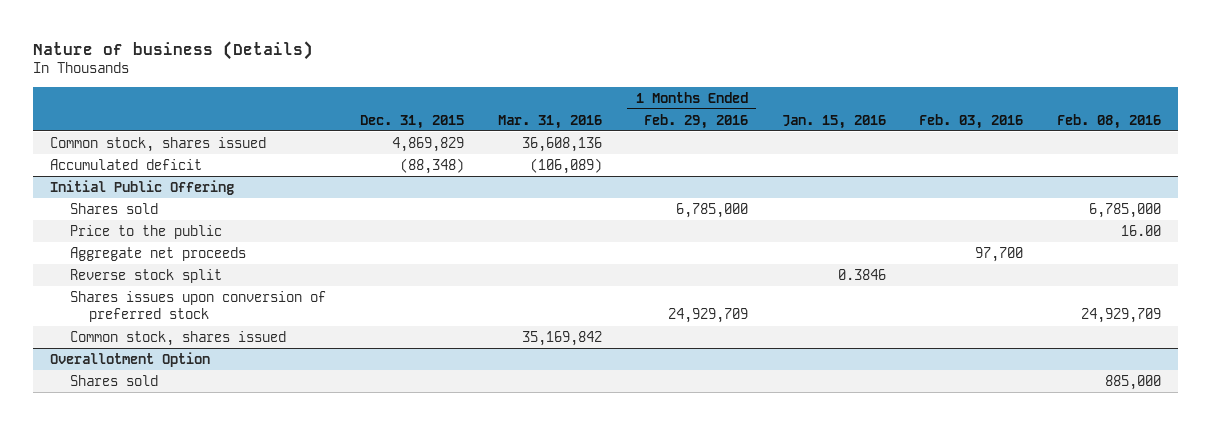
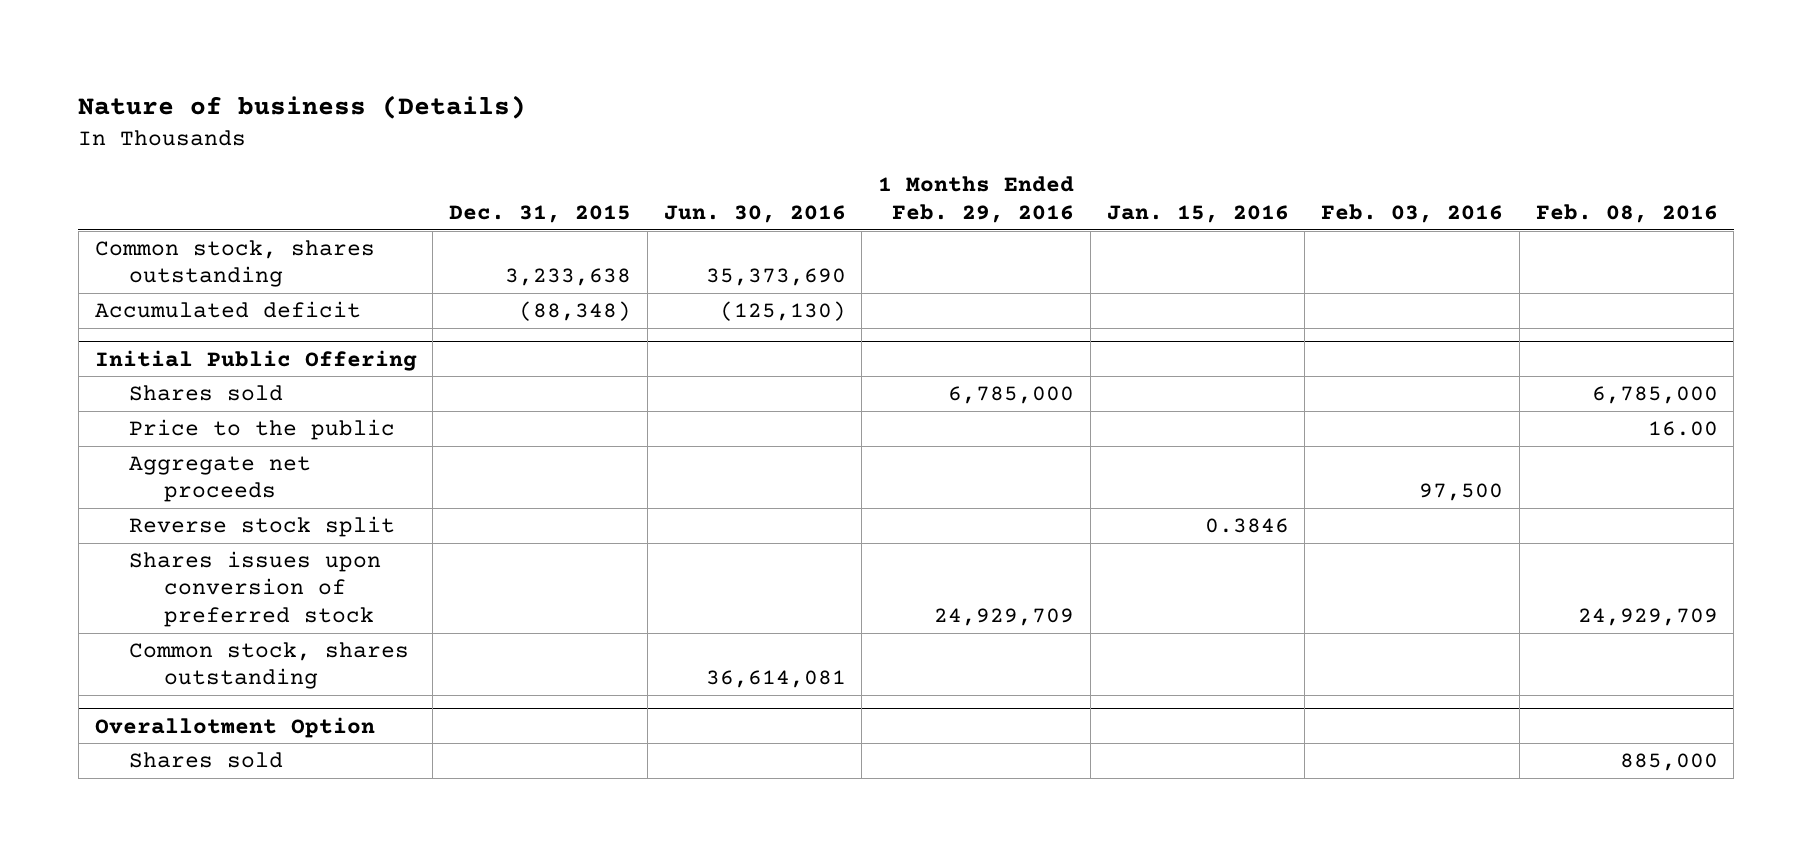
- | Dec. 31, 2015 | Mar. 31, 2016 | 1 Months Ended Feb. 29, 2016 | Jan. 15, 2016 | Feb. 03, 2016 | Feb. 08, 2016
+ | Dec. 31, 2015 | Jun. 30, 2016 | 1 Months Ended Feb. 29, 2016 | Jan. 15, 2016 | Feb. 03, 2016 | Feb. 08, 2016
- Common stock, shares issued | 4,869,829 | 36,608,136 | | | |
+ Common stock, shares outstanding | 3,233,638 | 35,373,690 | | | |
@ Initial Public Offering
- Aggregate net proceeds | | | | | 97,700 |
+ Aggregate net proceeds | | | | | 97,500 |
- Common stock, shares issued | | 35,169,842 | | | |
+ Common stock, shares outstanding | | 36,614,081 | | | |

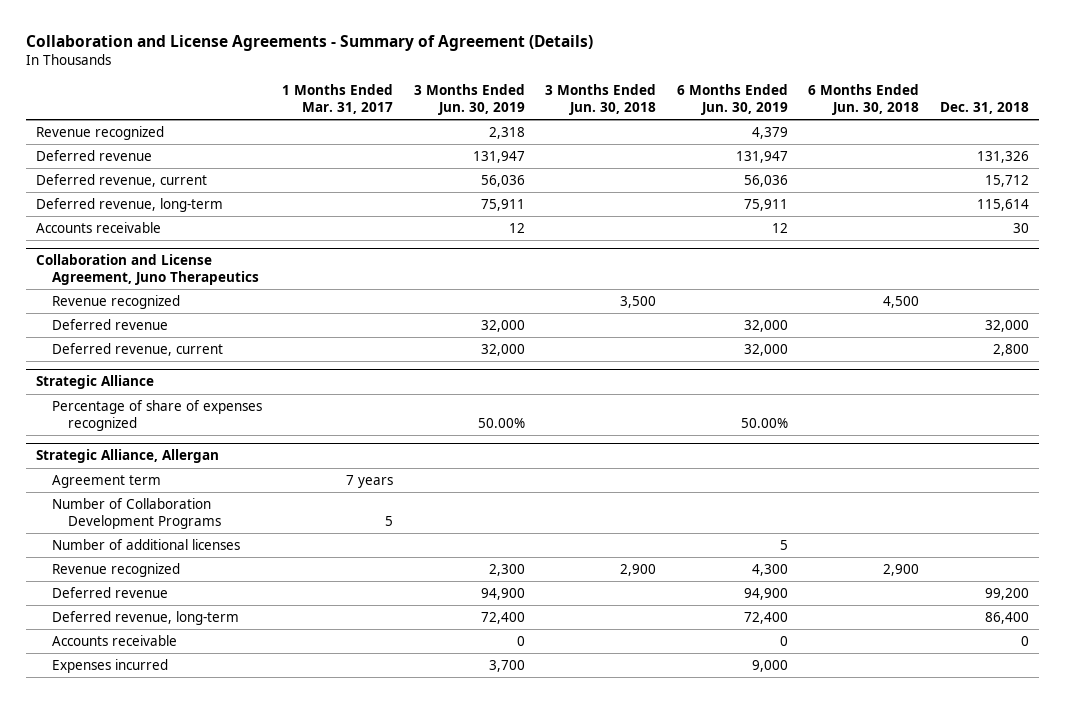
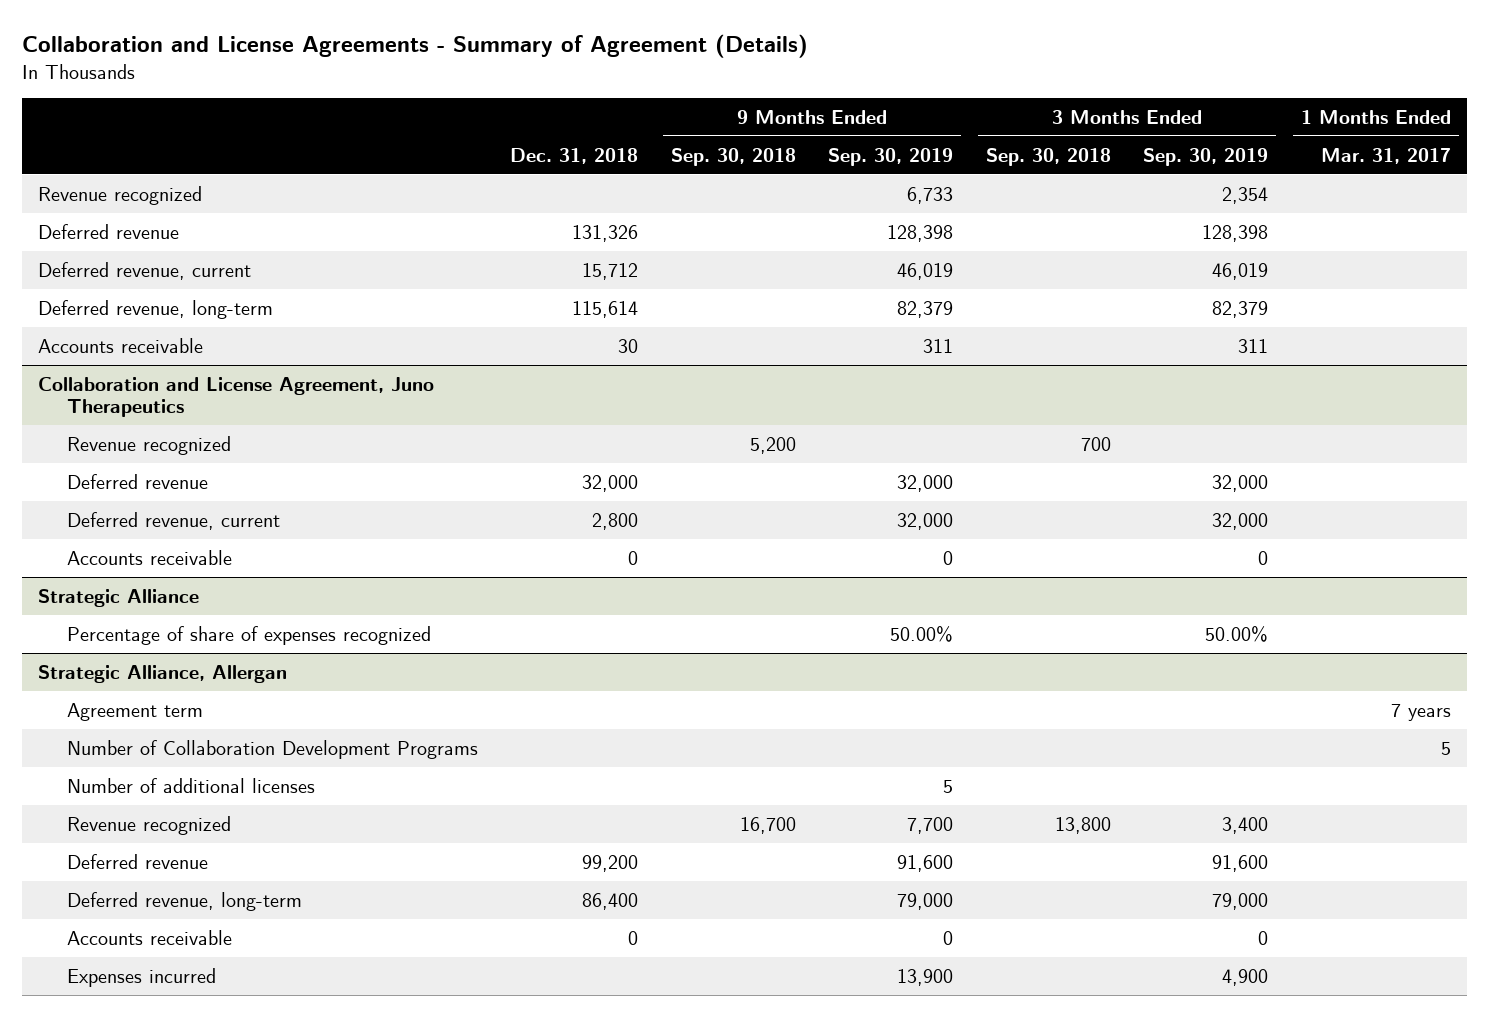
- | 1 Months Ended Mar. 31, 2017 | 3 Months Ended Jun. 30, 2019 | 3 Months Ended Jun. 30, 2018 | 6 Months Ended Jun. 30, 2019 | 6 Months Ended Jun. 30, 2018 | Dec. 31, 2018
+ | Dec. 31, 2018 | 9 Months Ended Sep. 30, 2018 | 9 Months Ended Sep. 30, 2019 | 3 Months Ended Sep. 30, 2018 | 3 Months Ended Sep. 30, 2019 | 1 Months Ended Mar. 31, 2017
@ Collaboration and License Agreement, Juno Therapeutics
+ Accounts receivable | 0 | | 0 | | 0 |

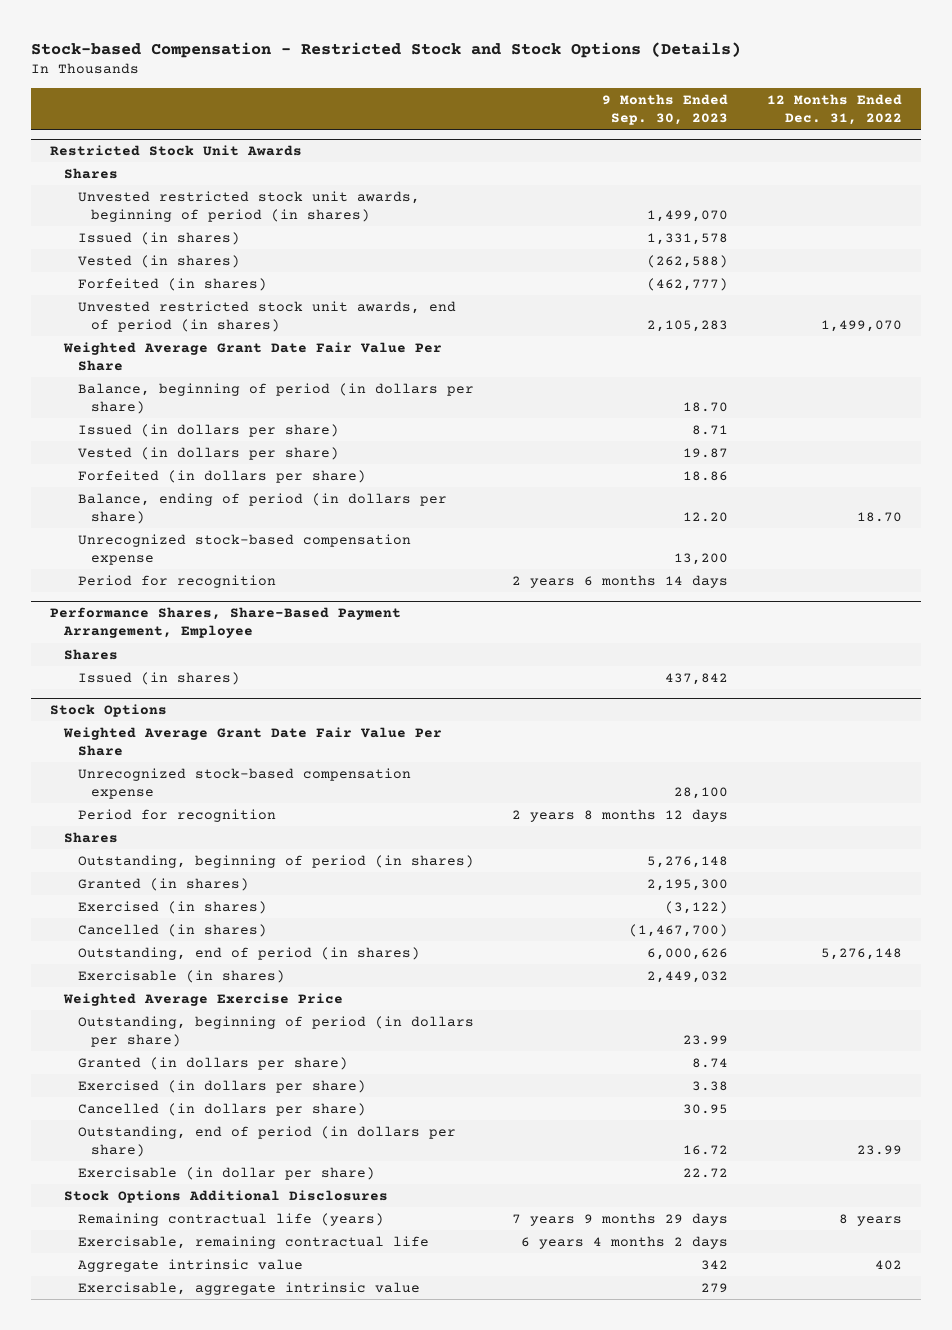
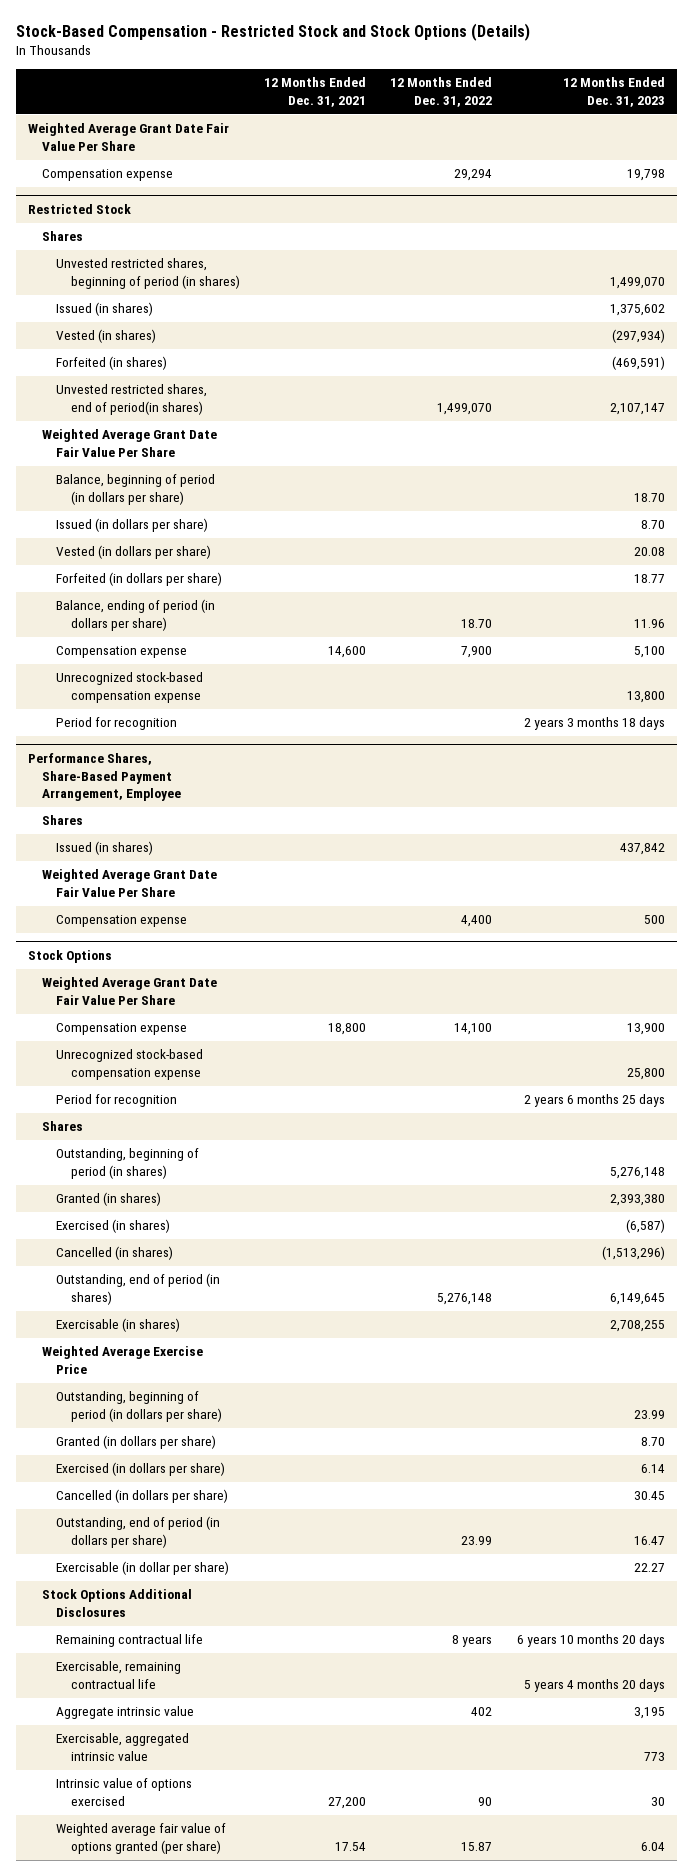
- Stock-based Compensation - Restricted Stock and Stock Options (Details)
+ Stock-Based Compensation - Restricted Stock and Stock Options (Details)
- | 9 Months Ended Sep. 30, 2023 | 12 Months Ended Dec. 31, 2022
+ | 12 Months Ended Dec. 31, 2021 | 12 Months Ended Dec. 31, 2022 | 12 Months Ended Dec. 31, 2023
- Restricted Stock Unit Awards
+ Weighted Average Grant Date Fair Value Per Share
+ Compensation expense | | 29,294 | 19,798
+ Restricted Stock
- Unvested restricted stock unit awards, beginning of period (in shares) | 1,499,070 |
+ Unvested restricted shares, beginning of period (in shares) | | | 1,499,070
- Unvested restricted stock unit awards, end of period (in shares) | 2,105,283 | 1,499,070
+ Unvested restricted shares, end of period(in shares) | | 1,499,070 | 2,107,147
+ Compensation expense | 14,600 | 7,900 | 5,100
@ Performance Shares, Share-Based Payment Arrangement, Employee
+ Weighted Average Grant Date Fair Value Per Share
+ Compensation expense | | 4,400 | 500
@ Stock Options
+ Compensation expense | 18,800 | 14,100 | 13,900
- Remaining contractual life (years) | 7 years 9 months 29 days | 8 years
+ Remaining contractual life | | 8 years | 6 years 10 months 20 days
- Exercisable, aggregate intrinsic value | 279 |
+ Exercisable, aggregated intrinsic value | | | 773
+ Intrinsic value of options exercised | 27,200 | 90 | 30
+ Weighted average fair value of options granted (per share) | 17.54 | 15.87 | 6.04

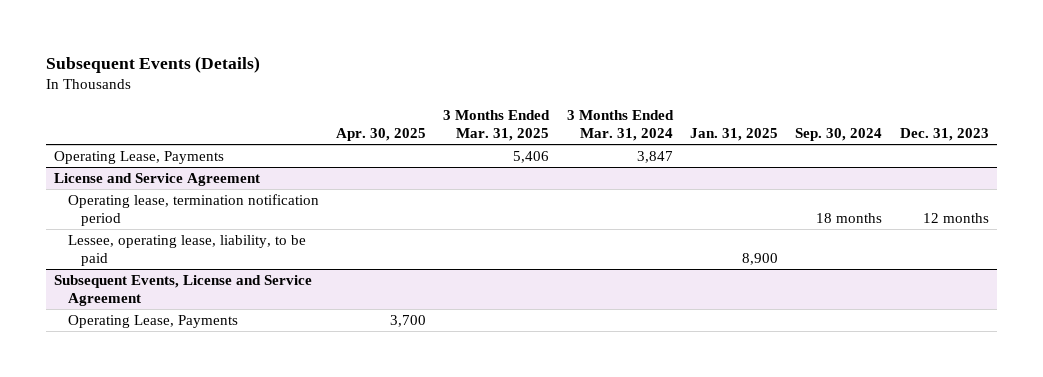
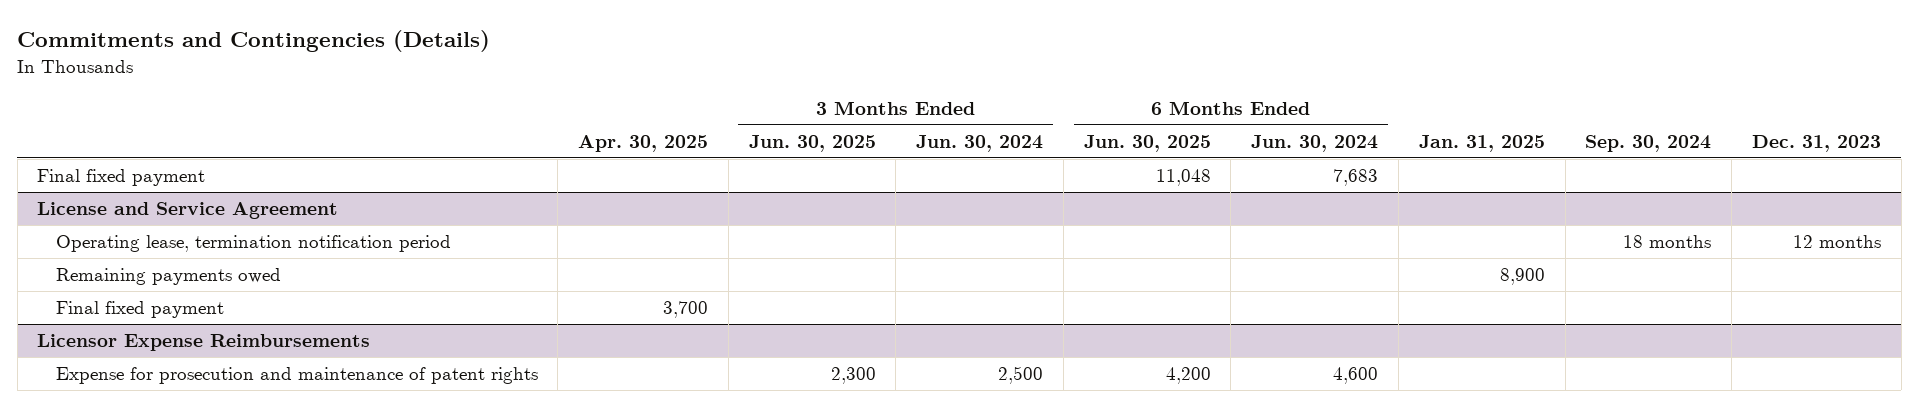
- Subsequent Events (Details)
+ Commitments and Contingencies (Details)
- | Apr. 30, 2025 | 3 Months Ended Mar. 31, 2025 | 3 Months Ended Mar. 31, 2024 | Jan. 31, 2025 | Sep. 30, 2024 | Dec. 31, 2023
+ | Apr. 30, 2025 | 3 Months Ended Jun. 30, 2025 | 3 Months Ended Jun. 30, 2024 | 6 Months Ended Jun. 30, 2025 | 6 Months Ended Jun. 30, 2024 | Jan. 31, 2025 | Sep. 30, 2024 | Dec. 31, 2023
- Operating Lease, Payments | | 5,406 | 3,847 | | |
+ Final fixed payment | | | | 11,048 | 7,683 | | |
@ License and Service Agreement
- Lessee, operating lease, liability, to be paid | | | | 8,900 | |
- Subsequent Events, License and Service Agreement
- Operating Lease, Payments | 3,700 | | | | |
@ License and Service Agreement
+ Remaining payments owed | | | | | | 8,900 | |
+ Final fixed payment | 3,700 | | | | | | |
+ Licensor Expense Reimbursements
+ Expense for prosecution and maintenance of patent rights | | 2,300 | 2,500 | 4,200 | 4,600 | | |

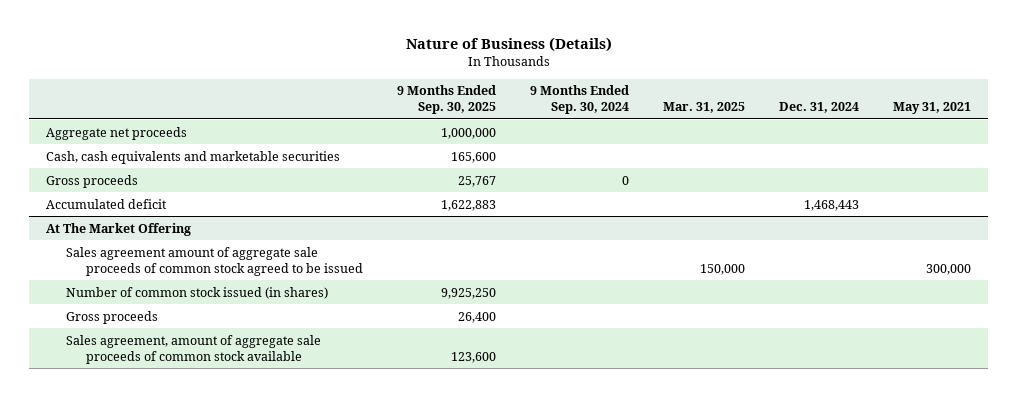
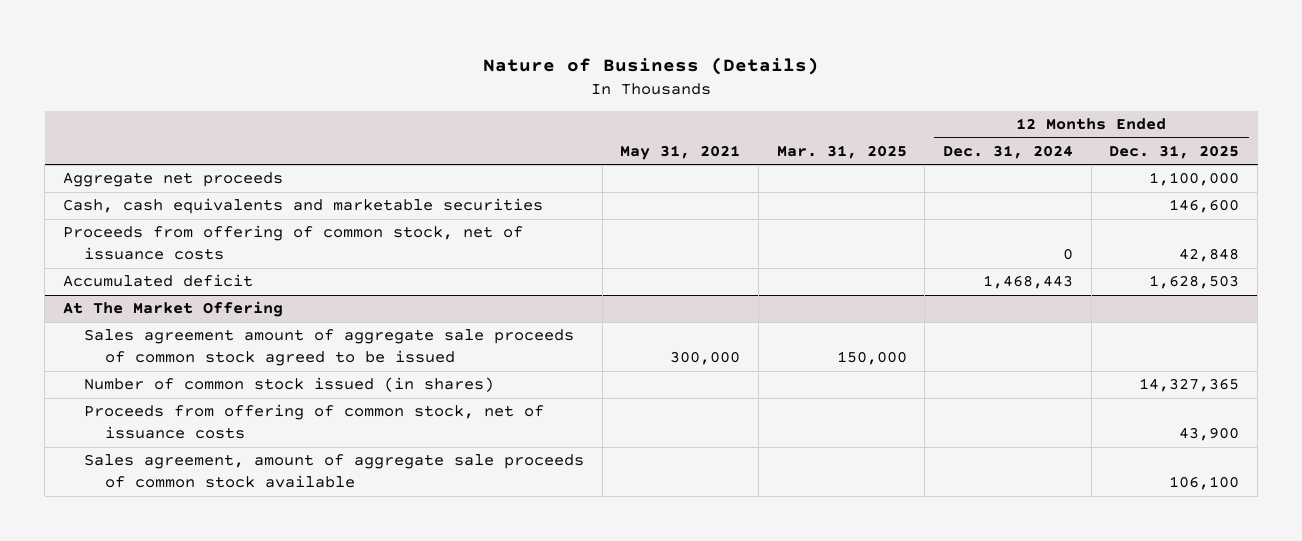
- | 9 Months Ended Sep. 30, 2025 | 9 Months Ended Sep. 30, 2024 | Mar. 31, 2025 | Dec. 31, 2024 | May 31, 2021
+ | May 31, 2021 | Mar. 31, 2025 | 12 Months Ended Dec. 31, 2024 | 12 Months Ended Dec. 31, 2025
- Gross proceeds | 25,767 | 0 | | |
+ Proceeds from offering of common stock, net of issuance costs | | | 0 | 42,848
@ At The Market Offering
- Gross proceeds | 26,400 | | | |
+ Proceeds from offering of common stock, net of issuance costs | | | | 43,900

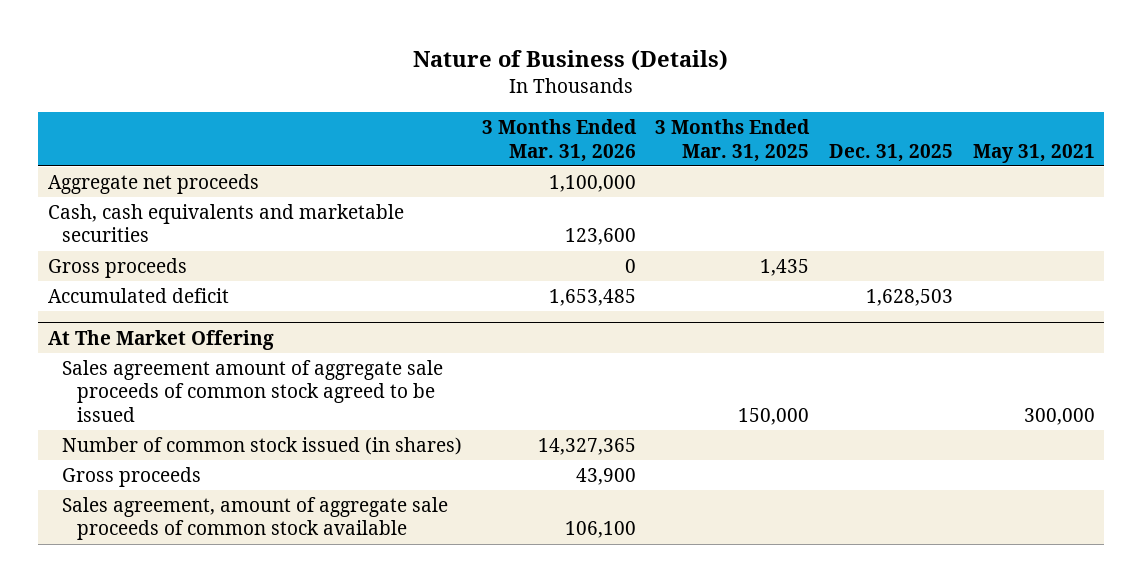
- | May 31, 2021 | Mar. 31, 2025 | 12 Months Ended Dec. 31, 2024 | 12 Months Ended Dec. 31, 2025
+ | 3 Months Ended Mar. 31, 2026 | 3 Months Ended Mar. 31, 2025 | Dec. 31, 2025 | May 31, 2021
- Proceeds from offering of common stock, net of issuance costs | | | 0 | 42,848
+ Gross proceeds | 0 | 1,435 | |
@ At The Market Offering
- Proceeds from offering of common stock, net of issuance costs | | | | 43,900
+ Gross proceeds | 43,900 | | |

